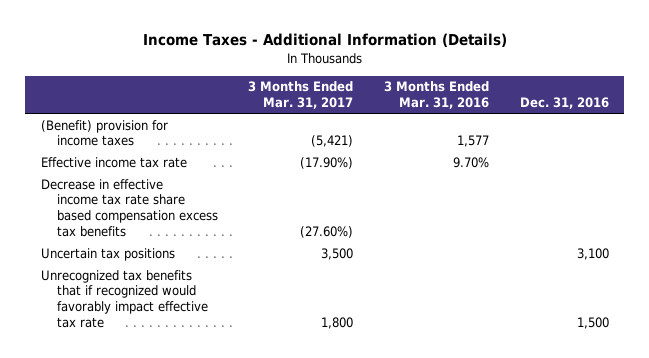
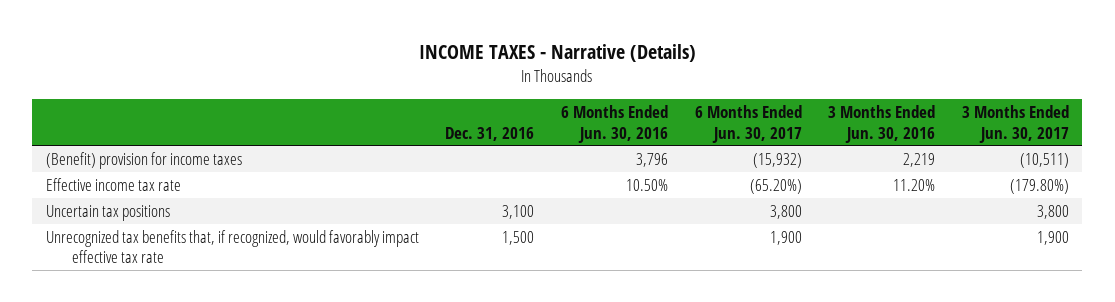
- Income Taxes - Additional Information (Details)
+ INCOME TAXES - Narrative (Details)
- | 3 Months Ended Mar. 31, 2017 | 3 Months Ended Mar. 31, 2016 | Dec. 31, 2016
+ | Dec. 31, 2016 | 6 Months Ended Jun. 30, 2016 | 6 Months Ended Jun. 30, 2017 | 3 Months Ended Jun. 30, 2016 | 3 Months Ended Jun. 30, 2017
- Decrease in effective income tax rate share based compensation excess tax benefits | (27.60%) | |
- Unrecognized tax benefits that if recognized would favorably impact effective tax rate | 1,800 | | 1,500
+ Unrecognized tax benefits that, if recognized, would favorably impact effective tax rate | 1,500 | | 1,900 | | 1,900

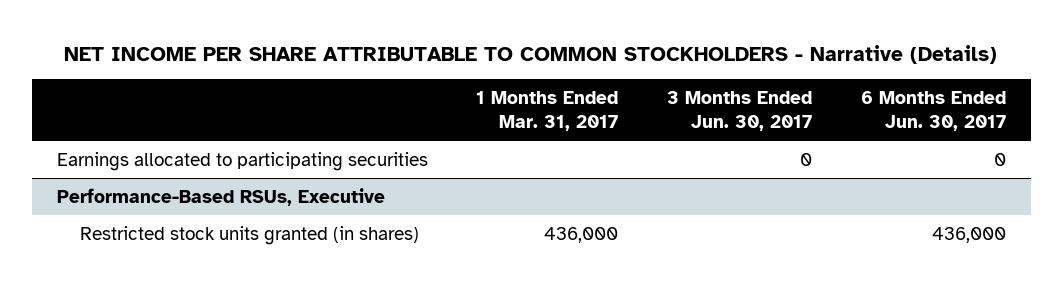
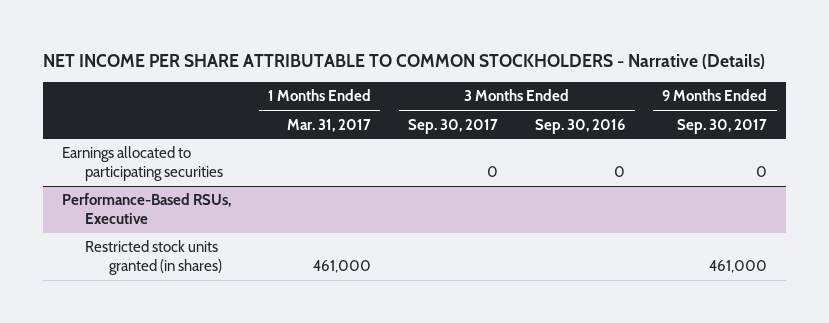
- | 1 Months Ended Mar. 31, 2017 | 3 Months Ended Jun. 30, 2017 | 6 Months Ended Jun. 30, 2017
+ | 1 Months Ended Mar. 31, 2017 | 3 Months Ended Sep. 30, 2017 | 3 Months Ended Sep. 30, 2016 | 9 Months Ended Sep. 30, 2017
@ Performance-Based RSUs, Executive
- Restricted stock units granted (in shares) | 436,000 | | 436,000
+ Restricted stock units granted (in shares) | 461,000 | | | 461,000

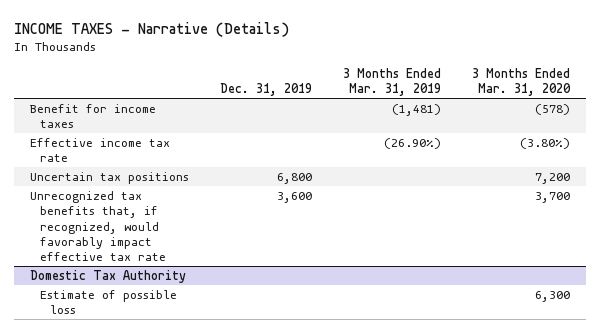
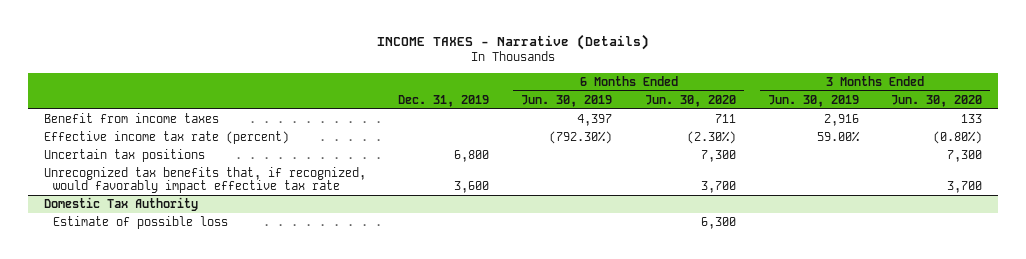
- | Dec. 31, 2019 | 3 Months Ended Mar. 31, 2019 | 3 Months Ended Mar. 31, 2020
+ | Dec. 31, 2019 | 6 Months Ended Jun. 30, 2019 | 6 Months Ended Jun. 30, 2020 | 3 Months Ended Jun. 30, 2019 | 3 Months Ended Jun. 30, 2020
- Benefit for income taxes | | (1,481) | (578)
- Effective income tax rate | | (26.90%) | (3.80%)
+ Benefit from income taxes | | 4,397 | 711 | 2,916 | 133
+ Effective income tax rate (percent) | | (792.30%) | (2.30%) | 59.00% | (0.80%)

